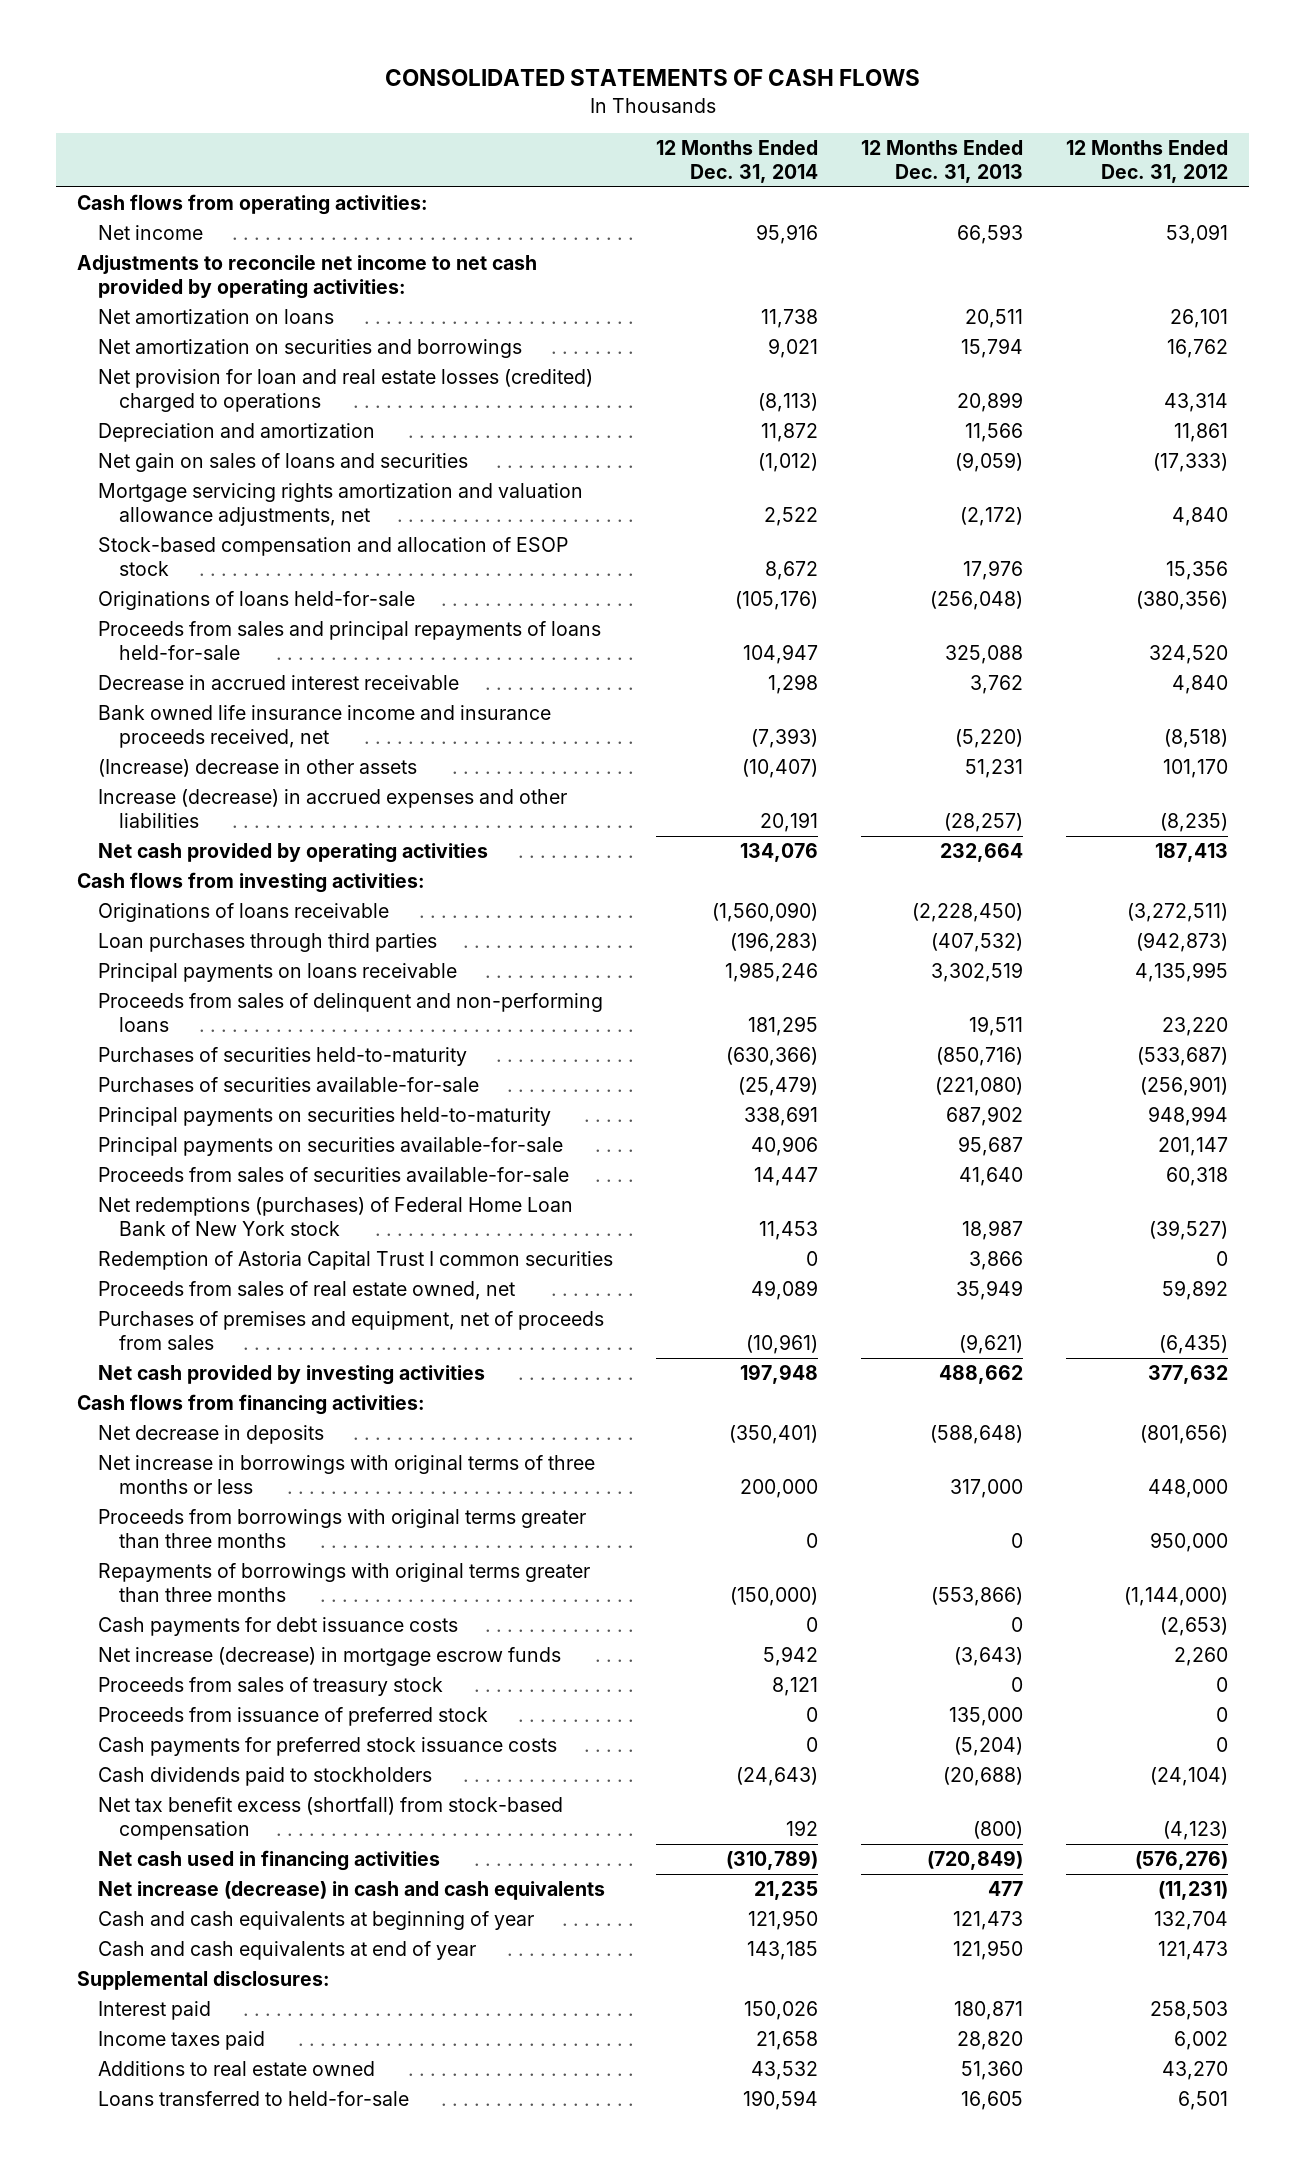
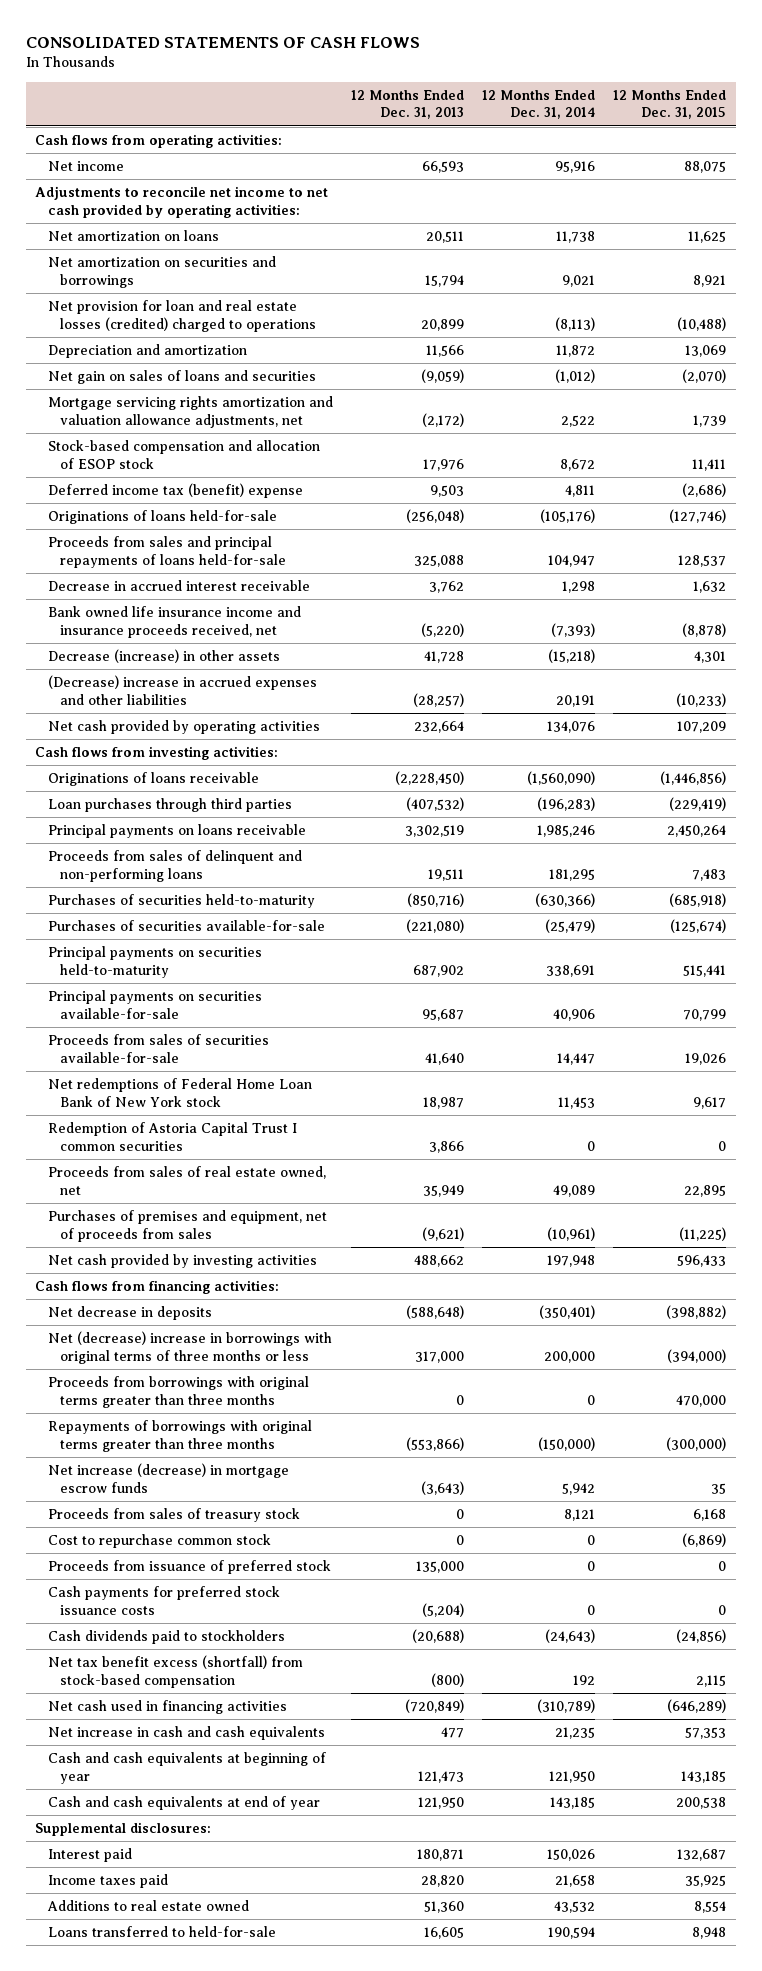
- | 12 Months Ended Dec. 31, 2014 | 12 Months Ended Dec. 31, 2013 | 12 Months Ended Dec. 31, 2012
+ | 12 Months Ended Dec. 31, 2013 | 12 Months Ended Dec. 31, 2014 | 12 Months Ended Dec. 31, 2015
+ Deferred income tax (benefit) expense | 9,503 | 4,811 | (2,686)
- (Increase) decrease in other assets | (10,407) | 51,231 | 101,170
- Increase (decrease) in accrued expenses and other liabilities | 20,191 | (28,257) | (8,235)
+ Decrease (increase) in other assets | 41,728 | (15,218) | 4,301
+ (Decrease) increase in accrued expenses and other liabilities | (28,257) | 20,191 | (10,233)
- Net redemptions (purchases) of Federal Home Loan Bank of New York stock | 11,453 | 18,987 | (39,527)
+ Net redemptions of Federal Home Loan Bank of New York stock | 18,987 | 11,453 | 9,617
- Net increase in borrowings with original terms of three months or less | 200,000 | 317,000 | 448,000
+ Net (decrease) increase in borrowings with original terms of three months or less | 317,000 | 200,000 | (394,000)
- Cash payments for debt issuance costs | 0 | 0 | (2,653)
+ Cost to repurchase common stock | 0 | 0 | (6,869)
- Net increase (decrease) in cash and cash equivalents | 21,235 | 477 | (11,231)
+ Net increase in cash and cash equivalents | 477 | 21,235 | 57,353

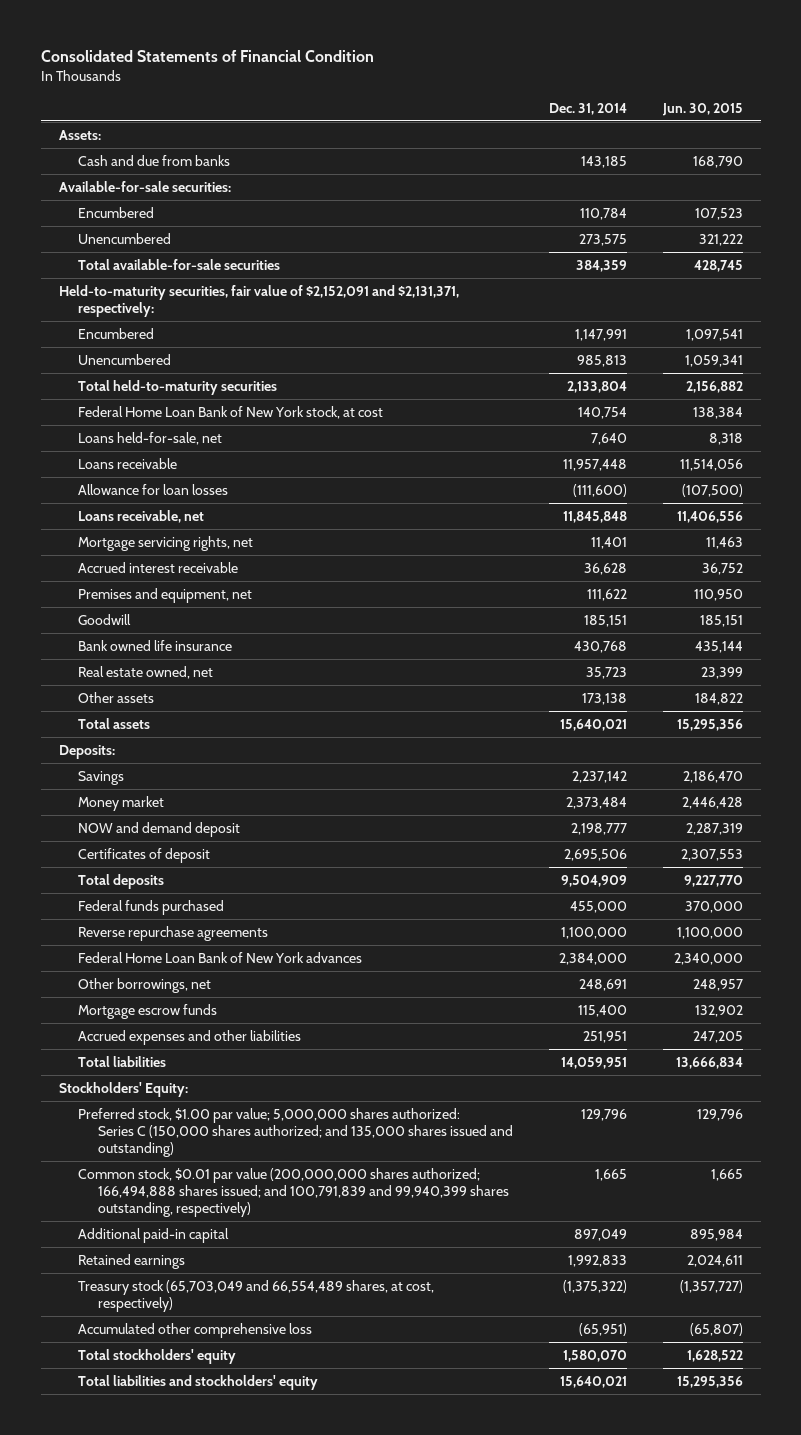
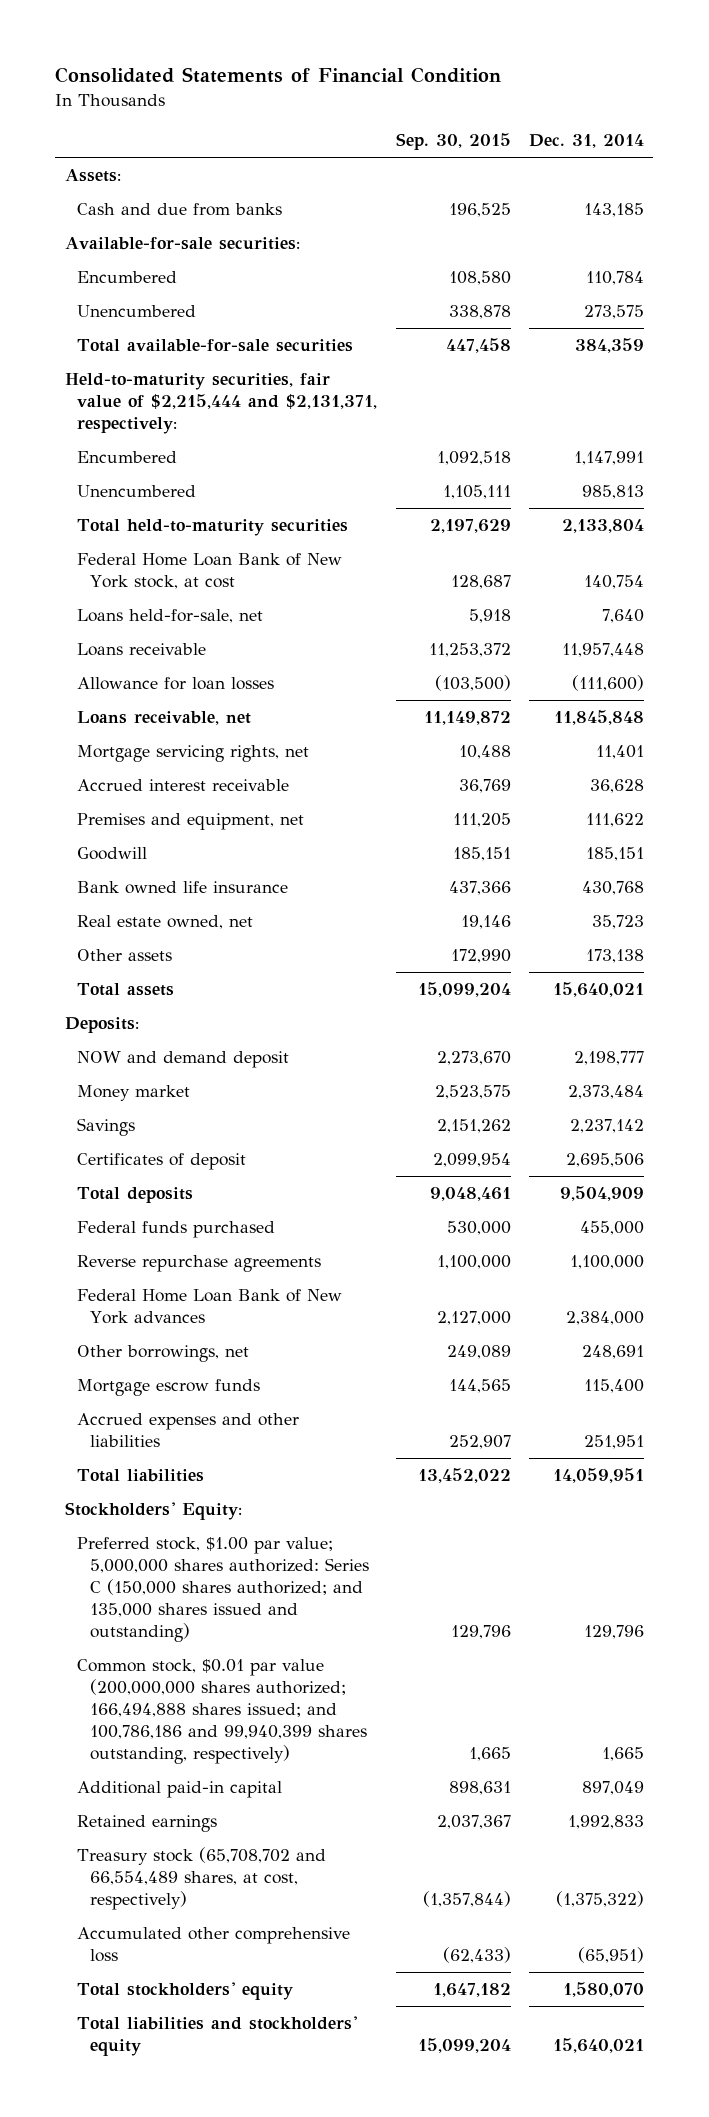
- | Dec. 31, 2014 | Jun. 30, 2015
+ | Sep. 30, 2015 | Dec. 31, 2014
- Held-to-maturity securities, fair value of $2,152,091 and $2,131,371, respectively:
+ Held-to-maturity securities, fair value of $2,215,444 and $2,131,371, respectively:
moved down: Money market | 2,523,575 | 2,373,484
moved down: Savings | 2,151,262 | 2,237,142
- Common stock, $0.01 par value (200,000,000 shares authorized; 166,494,888 shares issued; and 100,791,839 and 99,940,399 shares outstanding, respectively) | 1,665 | 1,665
+ Common stock, $0.01 par value (200,000,000 shares authorized; 166,494,888 shares issued; and 100,786,186 and 99,940,399 shares outstanding, respectively) | 1,665 | 1,665
- Treasury stock (65,703,049 and 66,554,489 shares, at cost, respectively) | (1,375,322) | (1,357,727)
+ Treasury stock (65,708,702 and 66,554,489 shares, at cost, respectively) | (1,357,844) | (1,375,322)

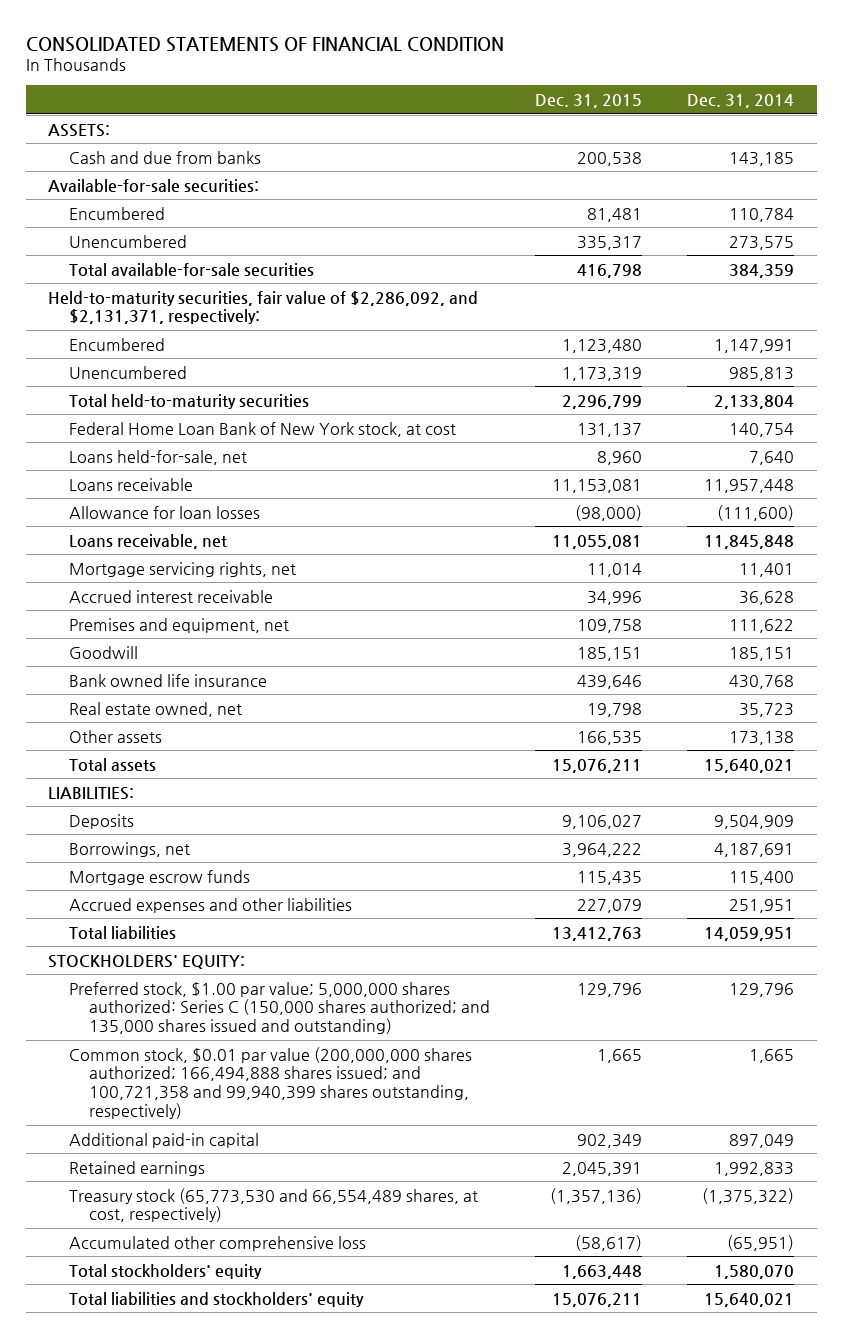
- Consolidated Statements of Financial Condition
+ CONSOLIDATED STATEMENTS OF FINANCIAL CONDITION
- | Sep. 30, 2015 | Dec. 31, 2014
+ | Dec. 31, 2015 | Dec. 31, 2014
- Assets:
+ ASSETS:
- Held-to-maturity securities, fair value of $2,215,444 and $2,131,371, respectively:
+ Held-to-maturity securities, fair value of $2,286,092, and $2,131,371, respectively:
- Deposits:
- NOW and demand deposit | 2,273,670 | 2,198,777
- Money market | 2,523,575 | 2,373,484
- Savings | 2,151,262 | 2,237,142
- Certificates of deposit | 2,099,954 | 2,695,506
- Total deposits | 9,048,461 | 9,504,909
- Federal funds purchased | 530,000 | 455,000
- Reverse repurchase agreements | 1,100,000 | 1,100,000
- Federal Home Loan Bank of New York advances | 2,127,000 | 2,384,000
- Other borrowings, net | 249,089 | 248,691
+ LIABILITIES:
+ Deposits | 9,106,027 | 9,504,909
+ Borrowings, net | 3,964,222 | 4,187,691
- Stockholders' Equity:
+ STOCKHOLDERS' EQUITY:
- Common stock, $0.01 par value (200,000,000 shares authorized; 166,494,888 shares issued; and 100,786,186 and 99,940,399 shares outstanding, respectively) | 1,665 | 1,665
+ Common stock, $0.01 par value (200,000,000 shares authorized; 166,494,888 shares issued; and 100,721,358 and 99,940,399 shares outstanding, respectively) | 1,665 | 1,665
- Treasury stock (65,708,702 and 66,554,489 shares, at cost, respectively) | (1,357,844) | (1,375,322)
+ Treasury stock (65,773,530 and 66,554,489 shares, at cost, respectively) | (1,357,136) | (1,375,322)

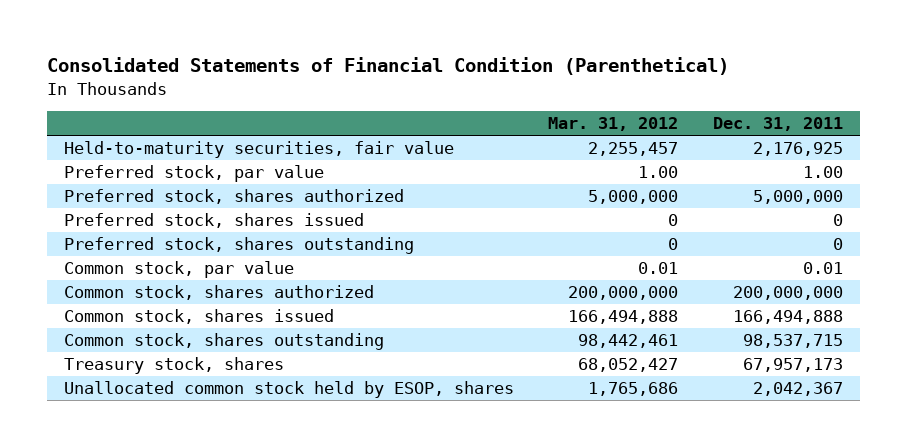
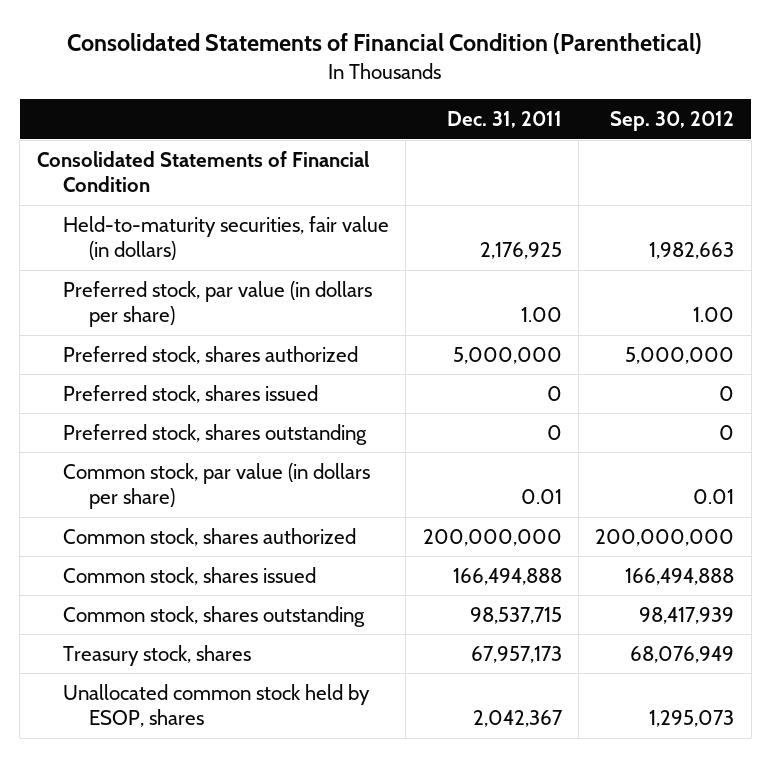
- | Mar. 31, 2012 | Dec. 31, 2011
+ | Dec. 31, 2011 | Sep. 30, 2012
- Held-to-maturity securities, fair value | 2,255,457 | 2,176,925
- Preferred stock, par value | 1.00 | 1.00
+ Consolidated Statements of Financial Condition
+ Held-to-maturity securities, fair value (in dollars) | 2,176,925 | 1,982,663
+ Preferred stock, par value (in dollars per share) | 1.00 | 1.00
- Common stock, par value | 0.01 | 0.01
+ Common stock, par value (in dollars per share) | 0.01 | 0.01

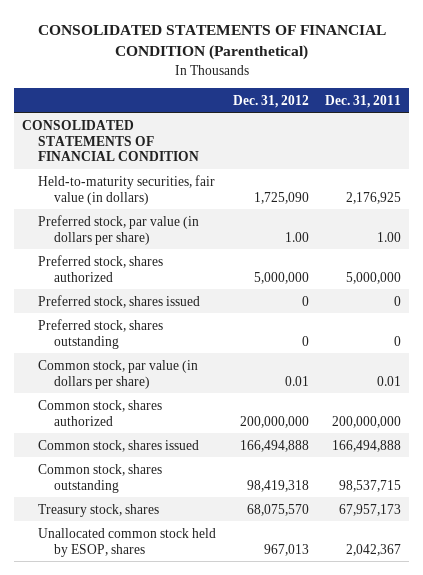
- Consolidated Statements of Financial Condition (Parenthetical)
+ CONSOLIDATED STATEMENTS OF FINANCIAL CONDITION (Parenthetical)
- | Dec. 31, 2011 | Sep. 30, 2012
+ | Dec. 31, 2012 | Dec. 31, 2011
- Consolidated Statements of Financial Condition
+ CONSOLIDATED STATEMENTS OF FINANCIAL CONDITION

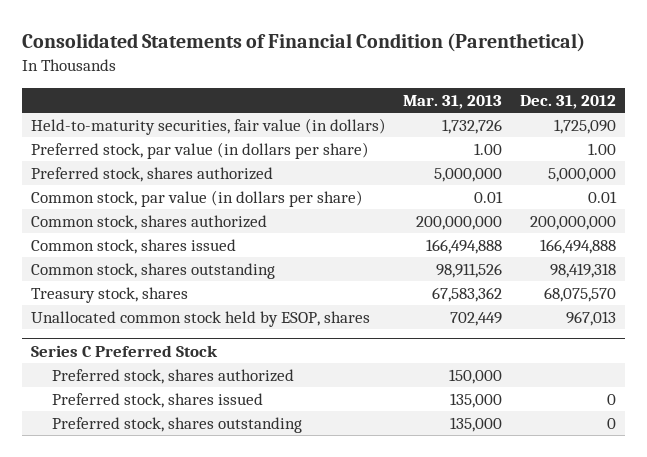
- CONSOLIDATED STATEMENTS OF FINANCIAL CONDITION (Parenthetical)
+ Consolidated Statements of Financial Condition (Parenthetical)
- | Dec. 31, 2012 | Dec. 31, 2011
+ | Mar. 31, 2013 | Dec. 31, 2012
- CONSOLIDATED STATEMENTS OF FINANCIAL CONDITION
- Preferred stock, shares issued | 0 | 0
- Preferred stock, shares outstanding | 0 | 0
+ Series C Preferred Stock
+ Preferred stock, shares authorized | 150,000 |
+ Preferred stock, shares issued | 135,000 | 0
+ Preferred stock, shares outstanding | 135,000 | 0

